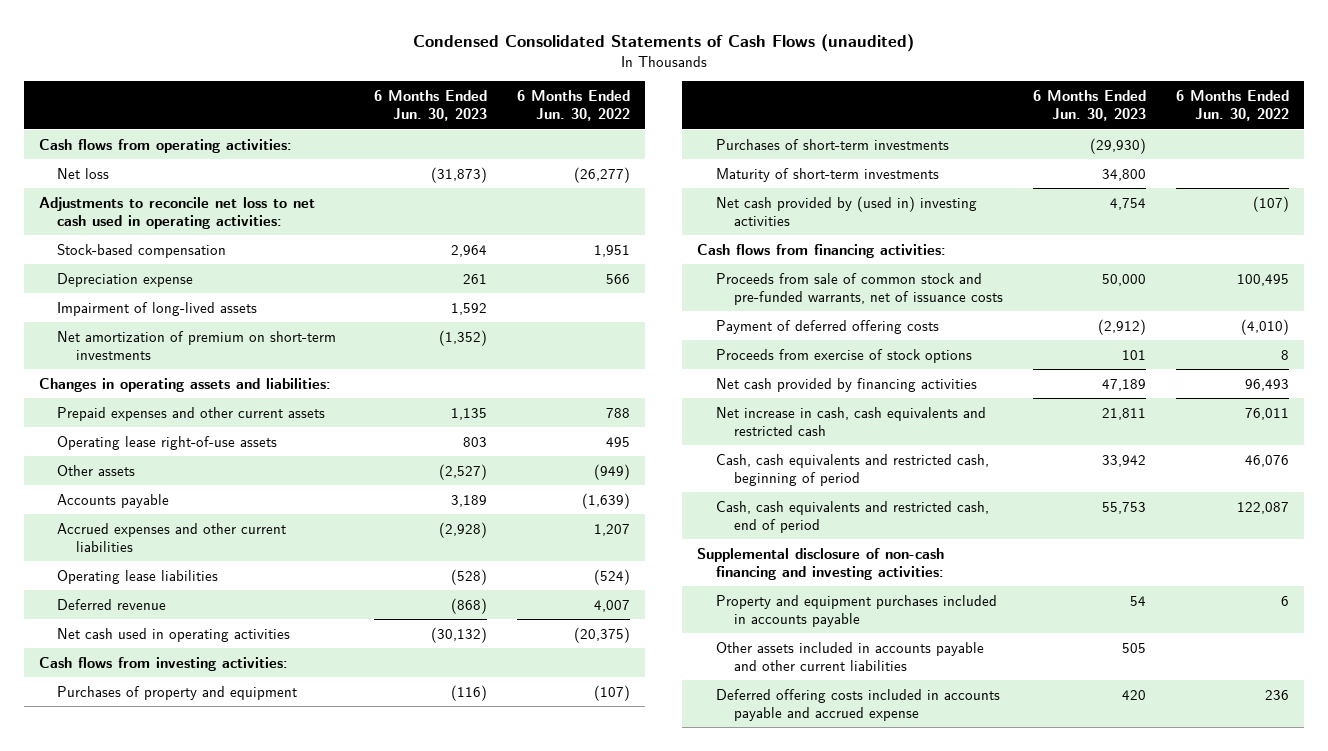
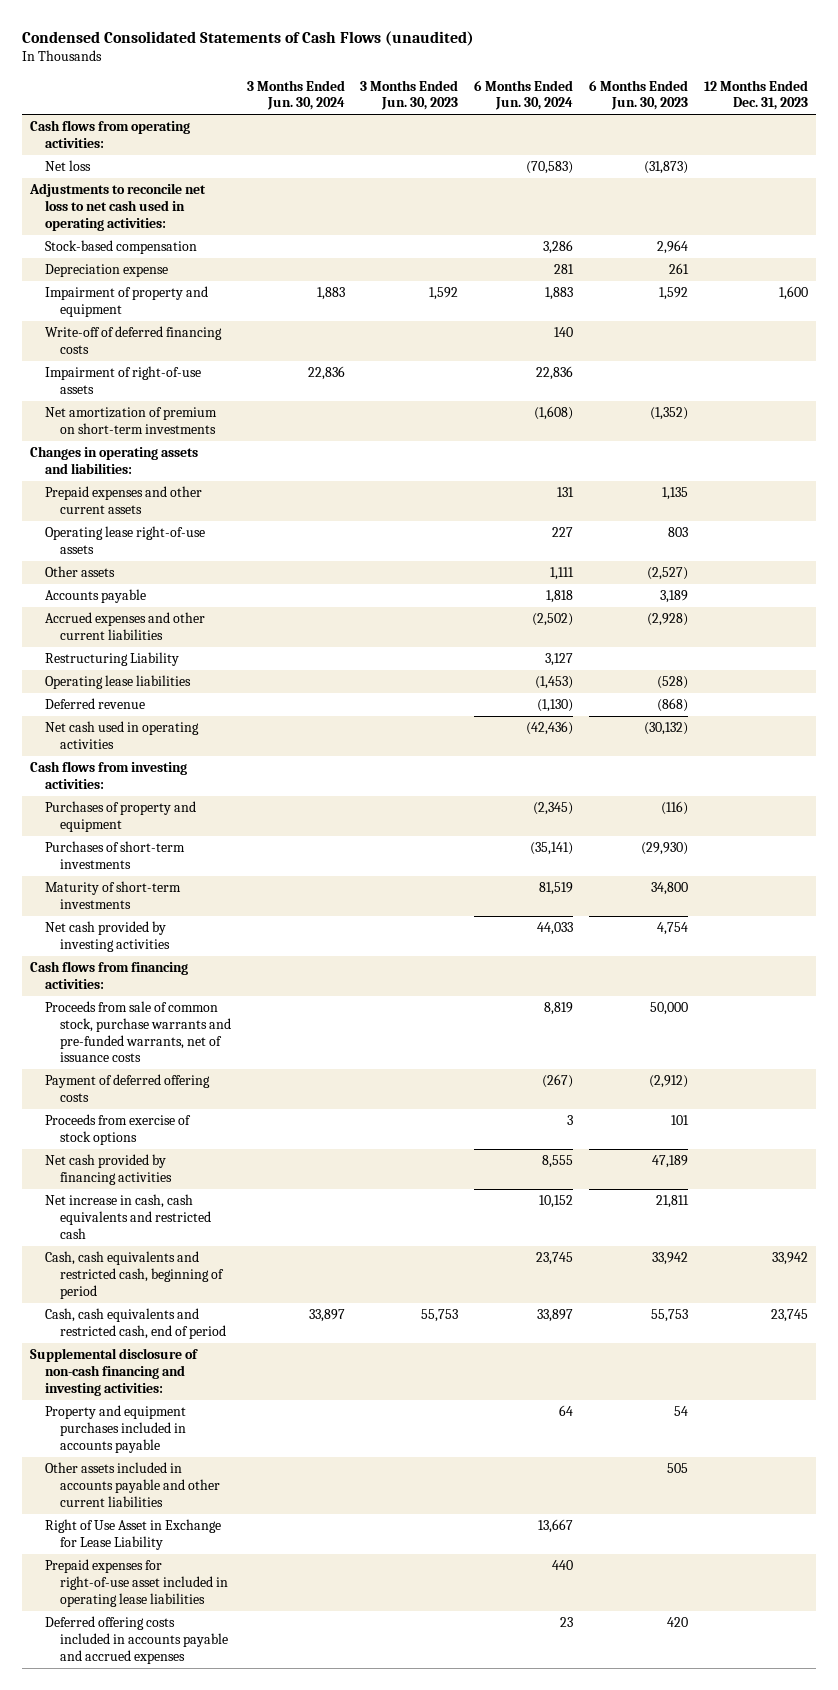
- | 6 Months Ended Jun. 30, 2023 | 6 Months Ended Jun. 30, 2022
+ | 3 Months Ended Jun. 30, 2024 | 3 Months Ended Jun. 30, 2023 | 6 Months Ended Jun. 30, 2024 | 6 Months Ended Jun. 30, 2023 | 12 Months Ended Dec. 31, 2023
- Impairment of long-lived assets | 1,592 |
+ Impairment of property and equipment | 1,883 | 1,592 | 1,883 | 1,592 | 1,600
+ Write-off of deferred financing costs | | | 140 | |
+ Impairment of right-of-use assets | 22,836 | | 22,836 | |
+ Restructuring Liability | | | 3,127 | |
- Net cash provided by (used in) investing activities | 4,754 | (107)
+ Net cash provided by investing activities | | | 44,033 | 4,754 |
- Proceeds from sale of common stock and pre-funded warrants, net of issuance costs | 50,000 | 100,495
+ Proceeds from sale of common stock, purchase warrants and pre-funded warrants, net of issuance costs | | | 8,819 | 50,000 |
- Deferred offering costs included in accounts payable and accrued expense | 420 | 236
+ Right of Use Asset in Exchange for Lease Liability | | | 13,667 | |
+ Prepaid expenses for right-of-use asset included in operating lease liabilities | | | 440 | |
+ Deferred offering costs included in accounts payable and accrued expenses | | | 23 | 420 |

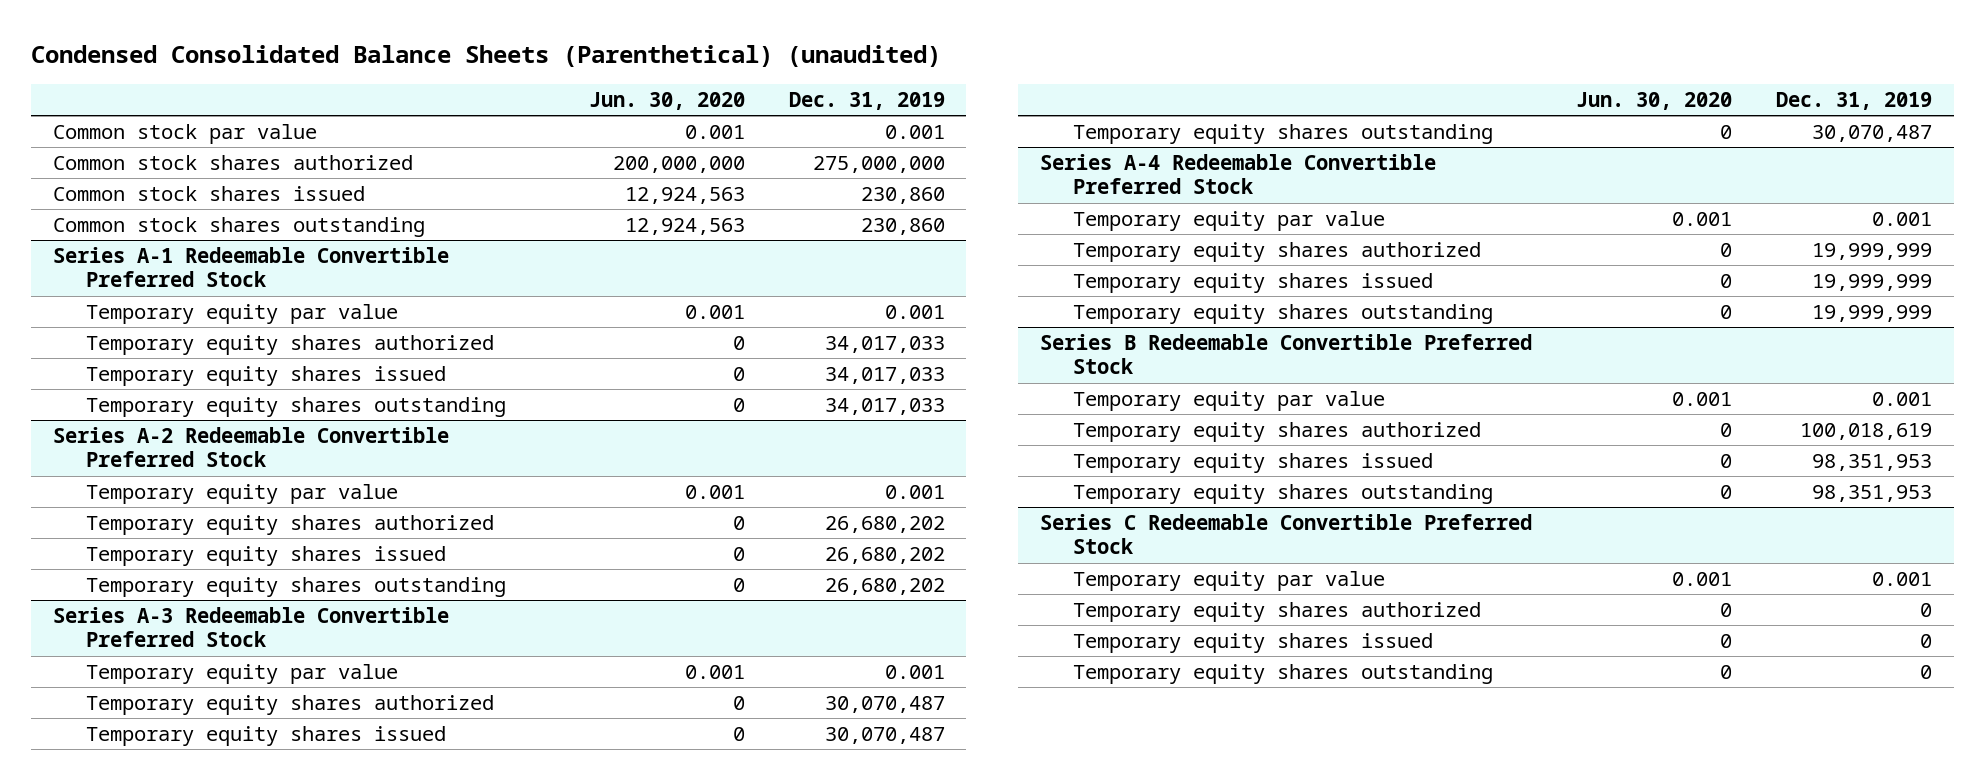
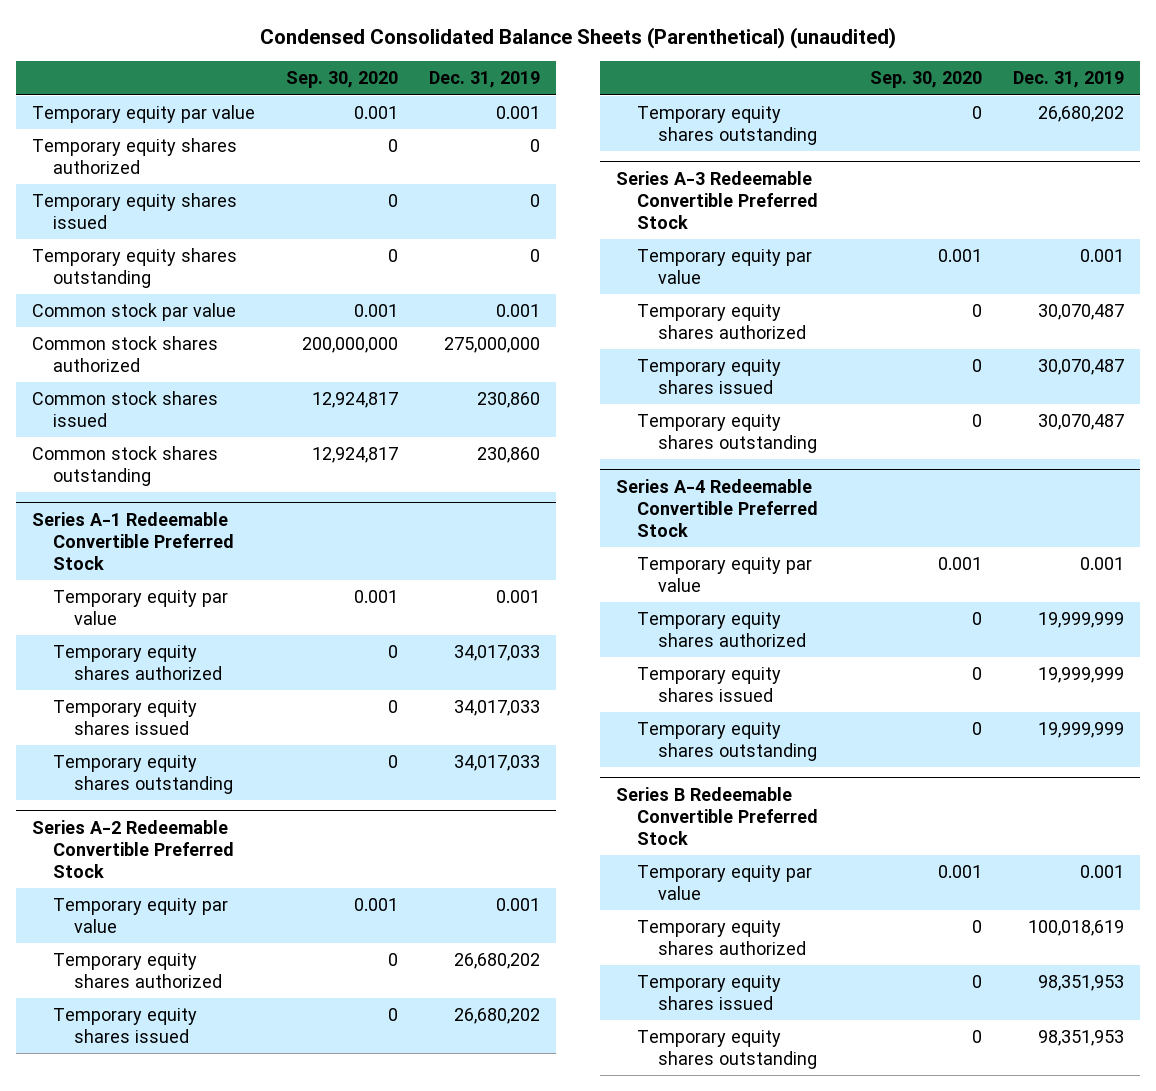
- | Jun. 30, 2020 | Dec. 31, 2019
+ | Sep. 30, 2020 | Dec. 31, 2019
+ Temporary equity par value | 0.001 | 0.001
+ Temporary equity shares authorized | 0 | 0
+ Temporary equity shares issued | 0 | 0
+ Temporary equity shares outstanding | 0 | 0
- Series C Redeemable Convertible Preferred Stock
- Temporary equity par value | 0.001 | 0.001
- Temporary equity shares authorized | 0 | 0
- Temporary equity shares issued | 0 | 0
- Temporary equity shares outstanding | 0 | 0

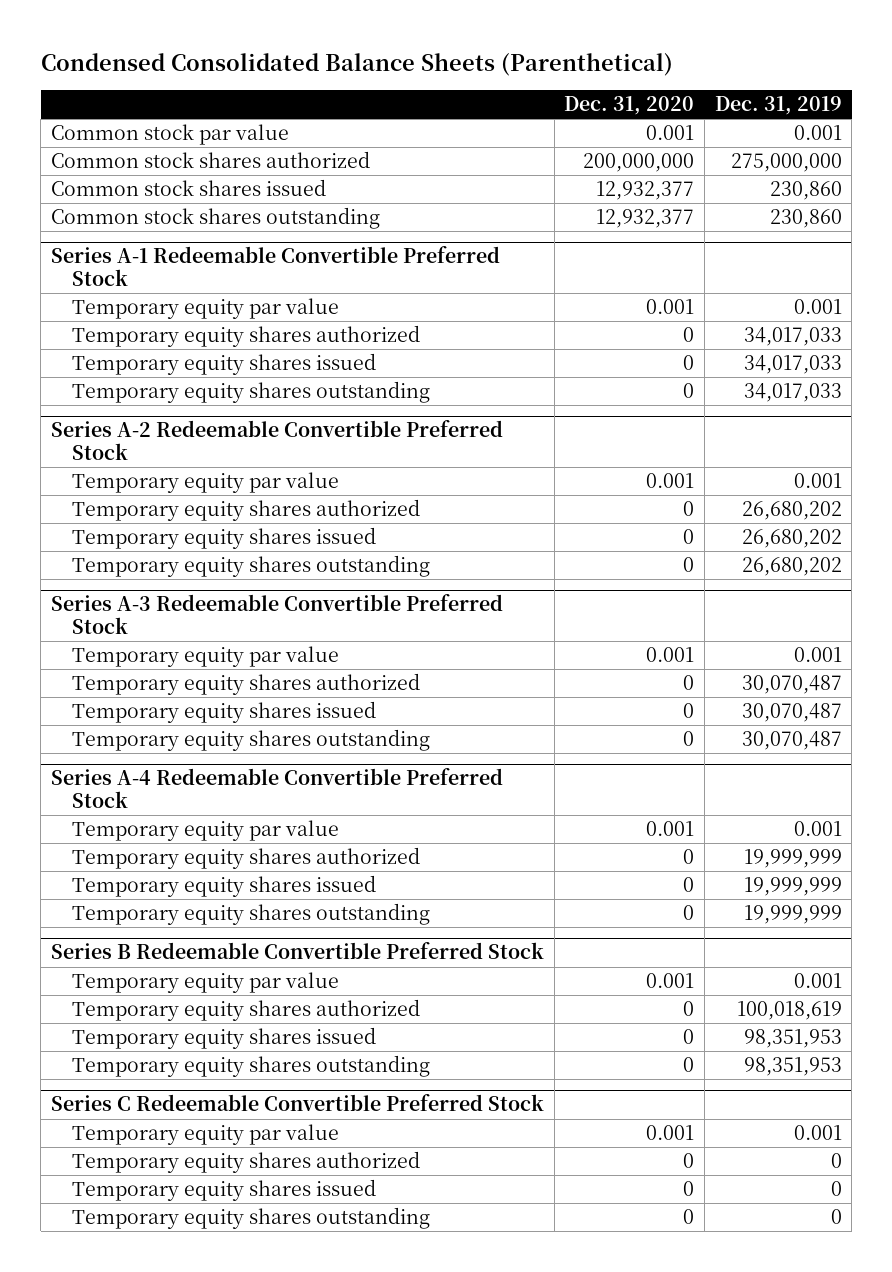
- Condensed Consolidated Balance Sheets (Parenthetical) (unaudited)
+ Condensed Consolidated Balance Sheets (Parenthetical)
- | Sep. 30, 2020 | Dec. 31, 2019
+ | Dec. 31, 2020 | Dec. 31, 2019
- Temporary equity par value | 0.001 | 0.001
- Temporary equity shares authorized | 0 | 0
- Temporary equity shares issued | 0 | 0
- Temporary equity shares outstanding | 0 | 0
+ Series C Redeemable Convertible Preferred Stock
+ Temporary equity par value | 0.001 | 0.001
+ Temporary equity shares authorized | 0 | 0
+ Temporary equity shares issued | 0 | 0
+ Temporary equity shares outstanding | 0 | 0

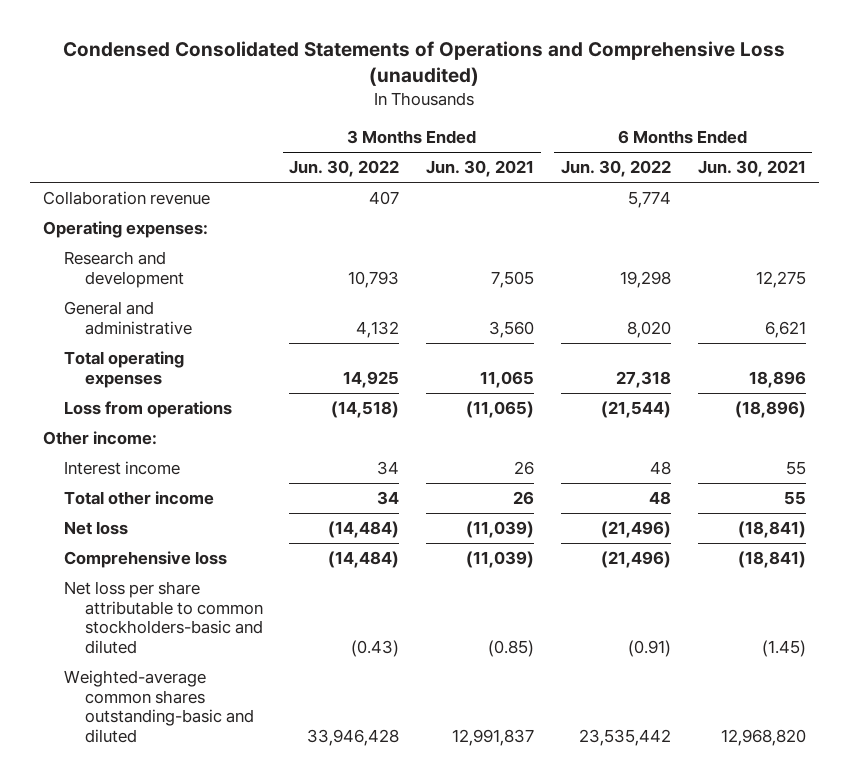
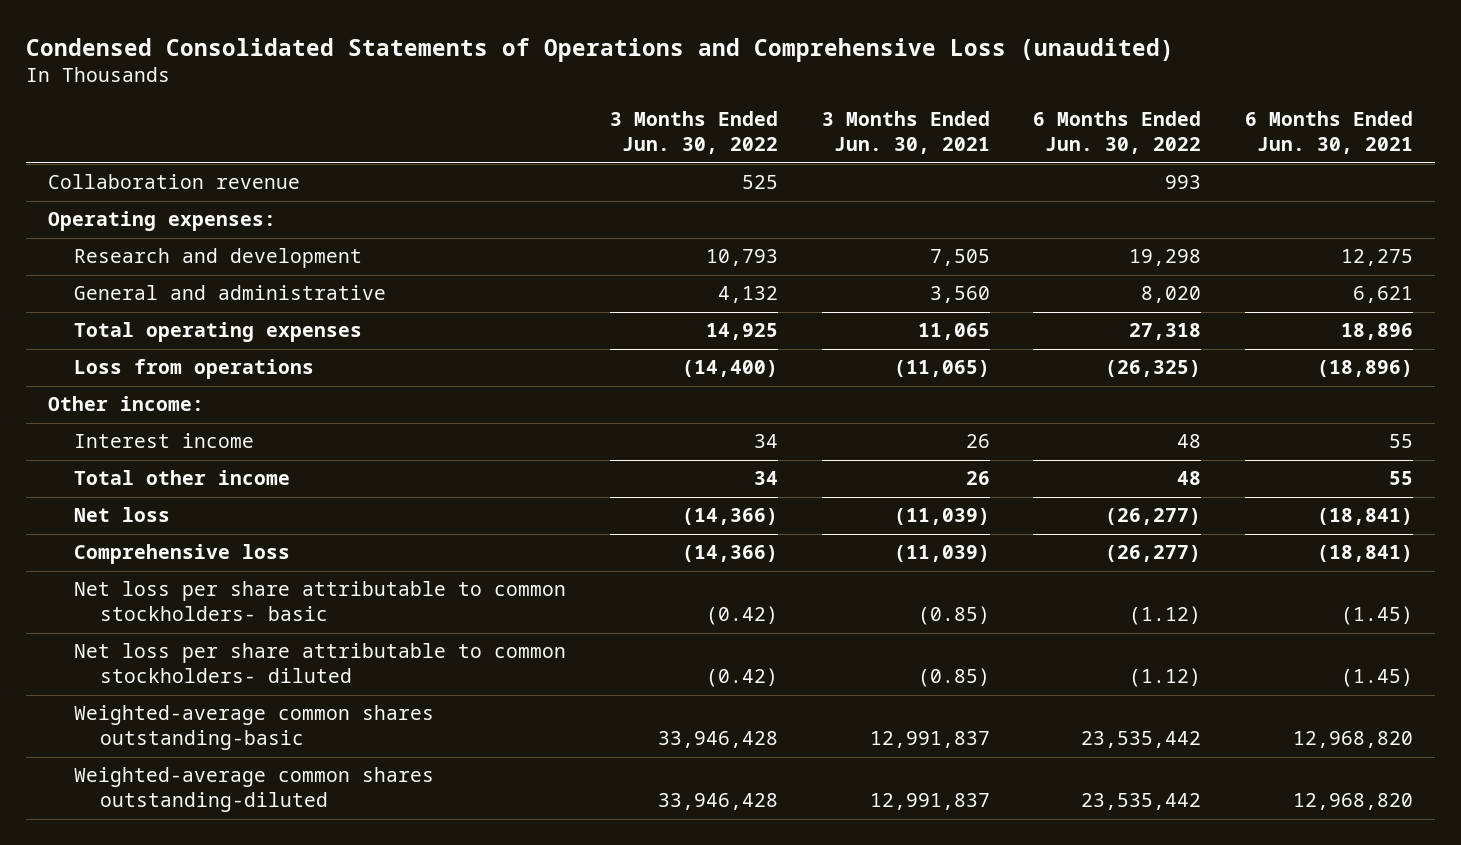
- Collaboration revenue | 407 | | 5,774 |
+ Collaboration revenue | 525 | | 993 |
- Loss from operations | (14,518) | (11,065) | (21,544) | (18,896)
+ Loss from operations | (14,400) | (11,065) | (26,325) | (18,896)
- Net loss | (14,484) | (11,039) | (21,496) | (18,841)
- Comprehensive loss | (14,484) | (11,039) | (21,496) | (18,841)
- Net loss per share attributable to common stockholders-basic and diluted | (0.43) | (0.85) | (0.91) | (1.45)
- Weighted-average common shares outstanding-basic and diluted | 33,946,428 | 12,991,837 | 23,535,442 | 12,968,820
+ Net loss | (14,366) | (11,039) | (26,277) | (18,841)
+ Comprehensive loss | (14,366) | (11,039) | (26,277) | (18,841)
+ Net loss per share attributable to common stockholders- basic | (0.42) | (0.85) | (1.12) | (1.45)
+ Net loss per share attributable to common stockholders- diluted | (0.42) | (0.85) | (1.12) | (1.45)
+ Weighted-average common shares outstanding-basic | 33,946,428 | 12,991,837 | 23,535,442 | 12,968,820
+ Weighted-average common shares outstanding-diluted | 33,946,428 | 12,991,837 | 23,535,442 | 12,968,820

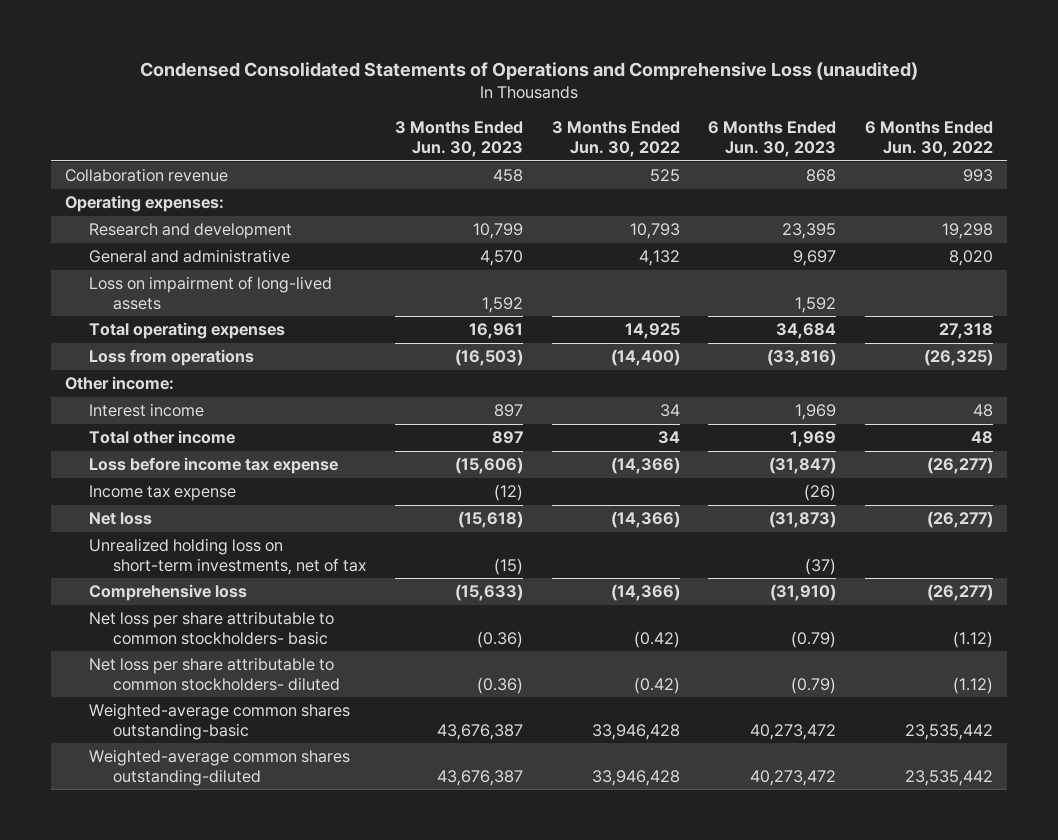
- | 3 Months Ended Jun. 30, 2022 | 3 Months Ended Jun. 30, 2021 | 6 Months Ended Jun. 30, 2022 | 6 Months Ended Jun. 30, 2021
+ | 3 Months Ended Jun. 30, 2023 | 3 Months Ended Jun. 30, 2022 | 6 Months Ended Jun. 30, 2023 | 6 Months Ended Jun. 30, 2022
+ Loss on impairment of long-lived assets | 1,592 | | 1,592 |
+ Loss before income tax expense | (15,606) | (14,366) | (31,847) | (26,277)
+ Income tax expense | (12) | | (26) |
+ Unrealized holding loss on short-term investments, net of tax | (15) | | (37) |

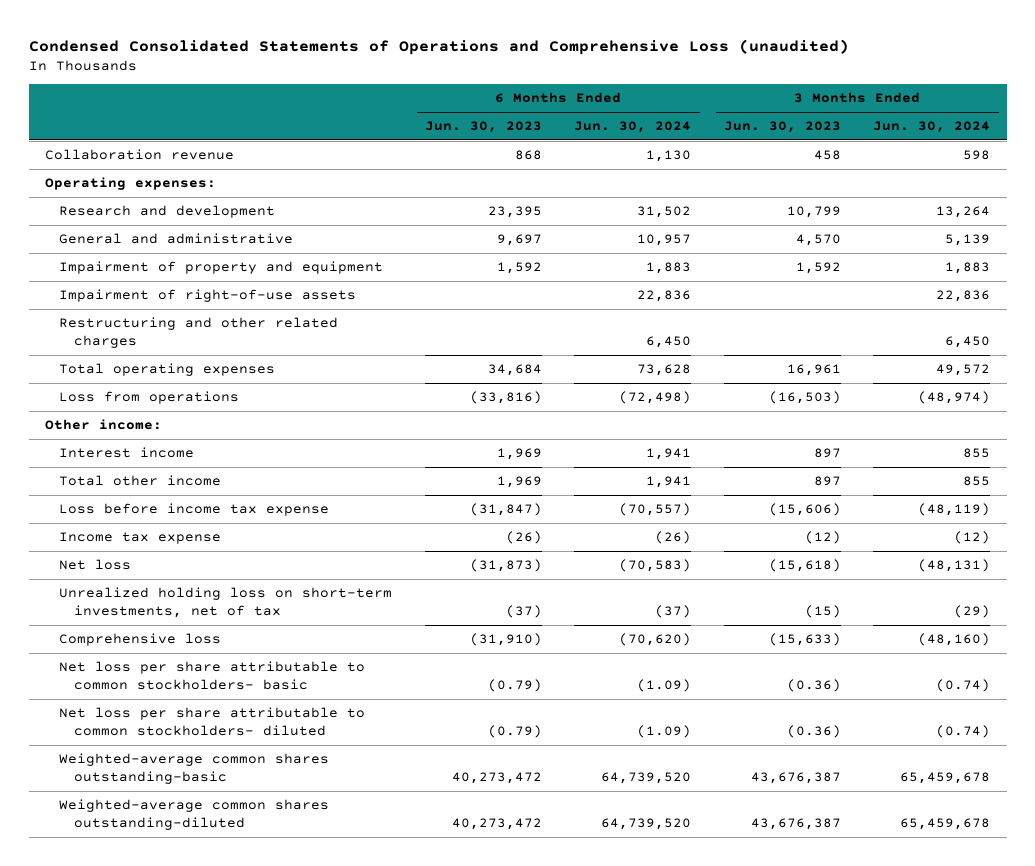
- | 3 Months Ended Jun. 30, 2023 | 3 Months Ended Jun. 30, 2022 | 6 Months Ended Jun. 30, 2023 | 6 Months Ended Jun. 30, 2022
+ | 6 Months Ended Jun. 30, 2023 | 6 Months Ended Jun. 30, 2024 | 3 Months Ended Jun. 30, 2023 | 3 Months Ended Jun. 30, 2024
- Loss on impairment of long-lived assets | 1,592 | | 1,592 |
+ Impairment of property and equipment | 1,592 | 1,883 | 1,592 | 1,883
+ Impairment of right-of-use assets | | 22,836 | | 22,836
+ Restructuring and other related charges | | 6,450 | | 6,450

